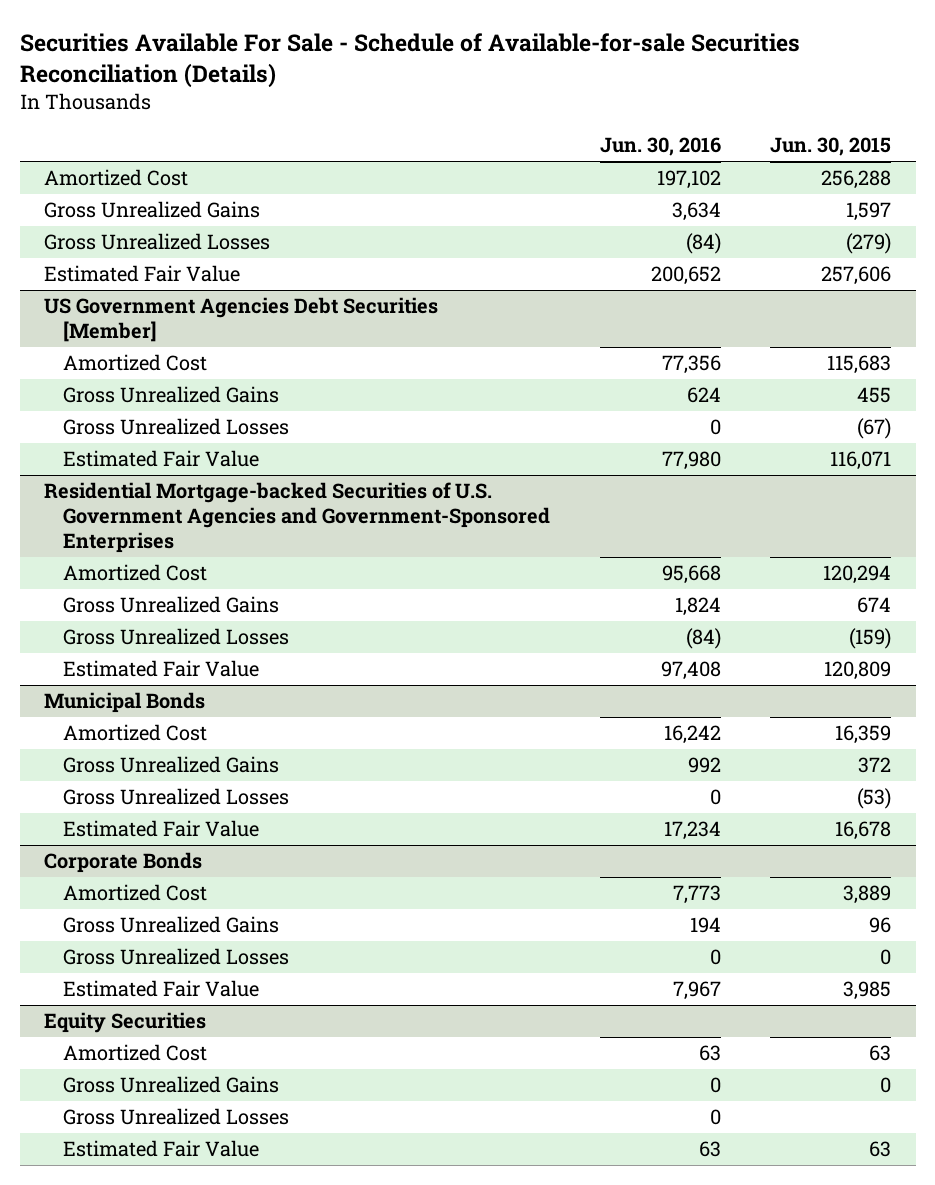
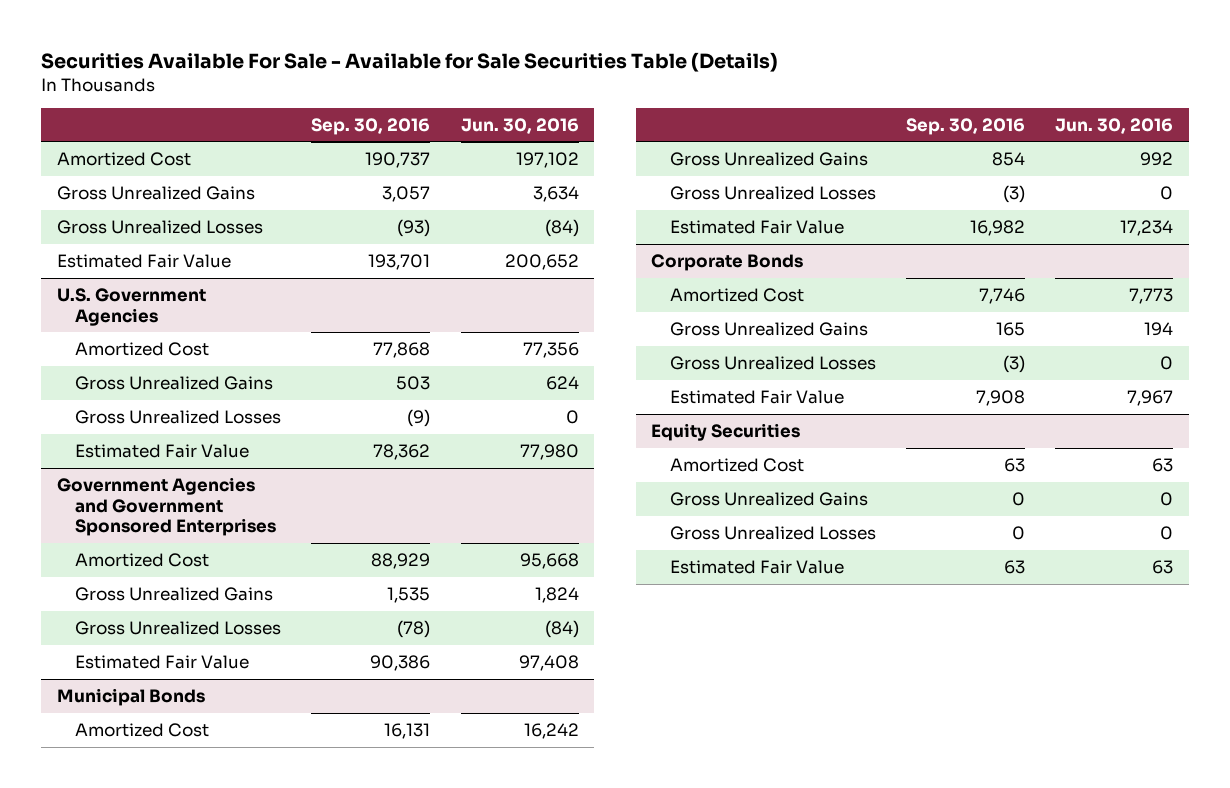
- Securities Available For Sale - Schedule of Available-for-sale Securities Reconciliation (Details)
+ Securities Available For Sale - Available for Sale Securities Table (Details)
- | Jun. 30, 2016 | Jun. 30, 2015
+ | Sep. 30, 2016 | Jun. 30, 2016
- US Government Agencies Debt Securities [Member]
+ U.S. Government Agencies
- Residential Mortgage-backed Securities of U.S. Government Agencies and Government-Sponsored Enterprises
+ Government Agencies and Government Sponsored Enterprises

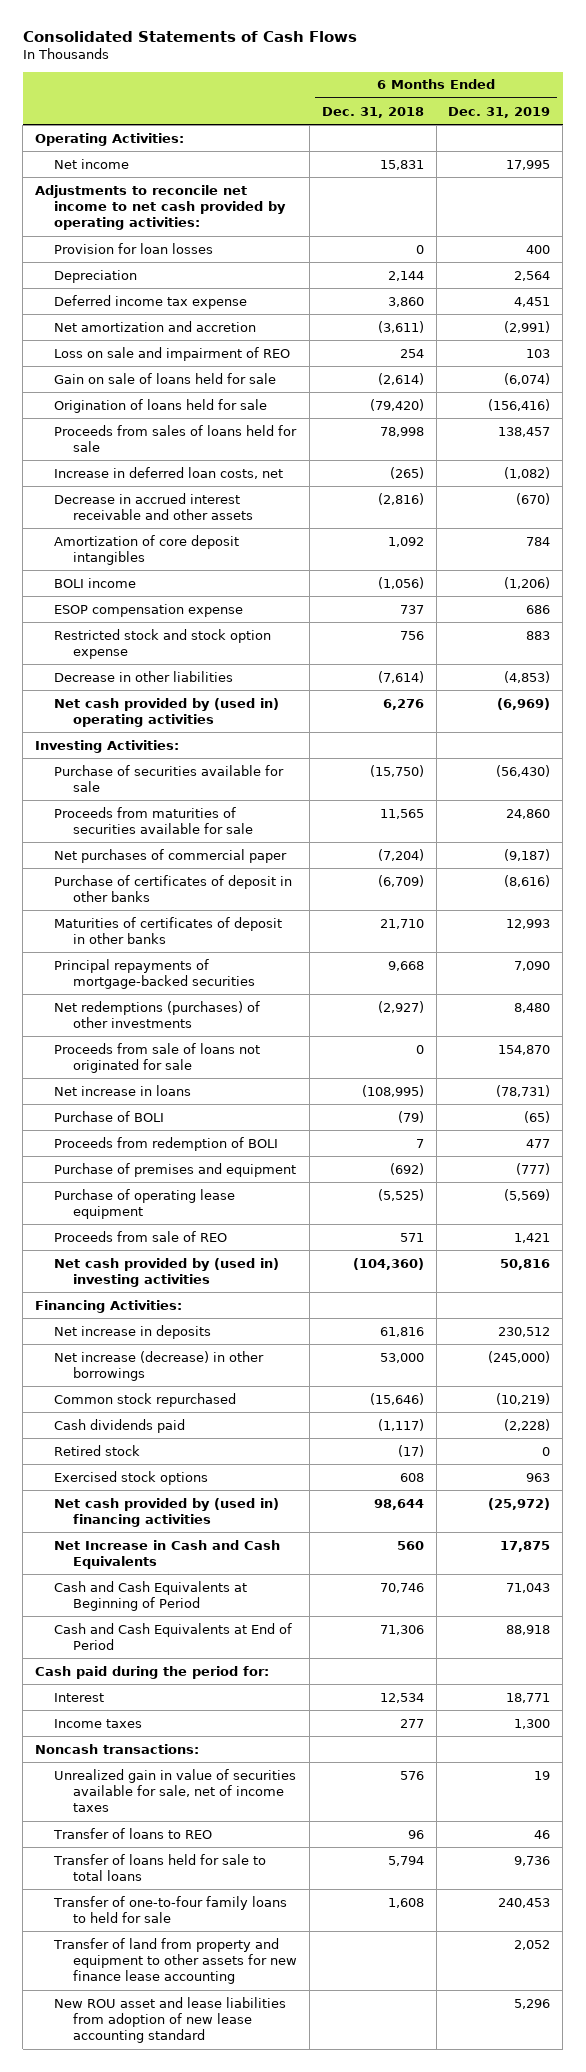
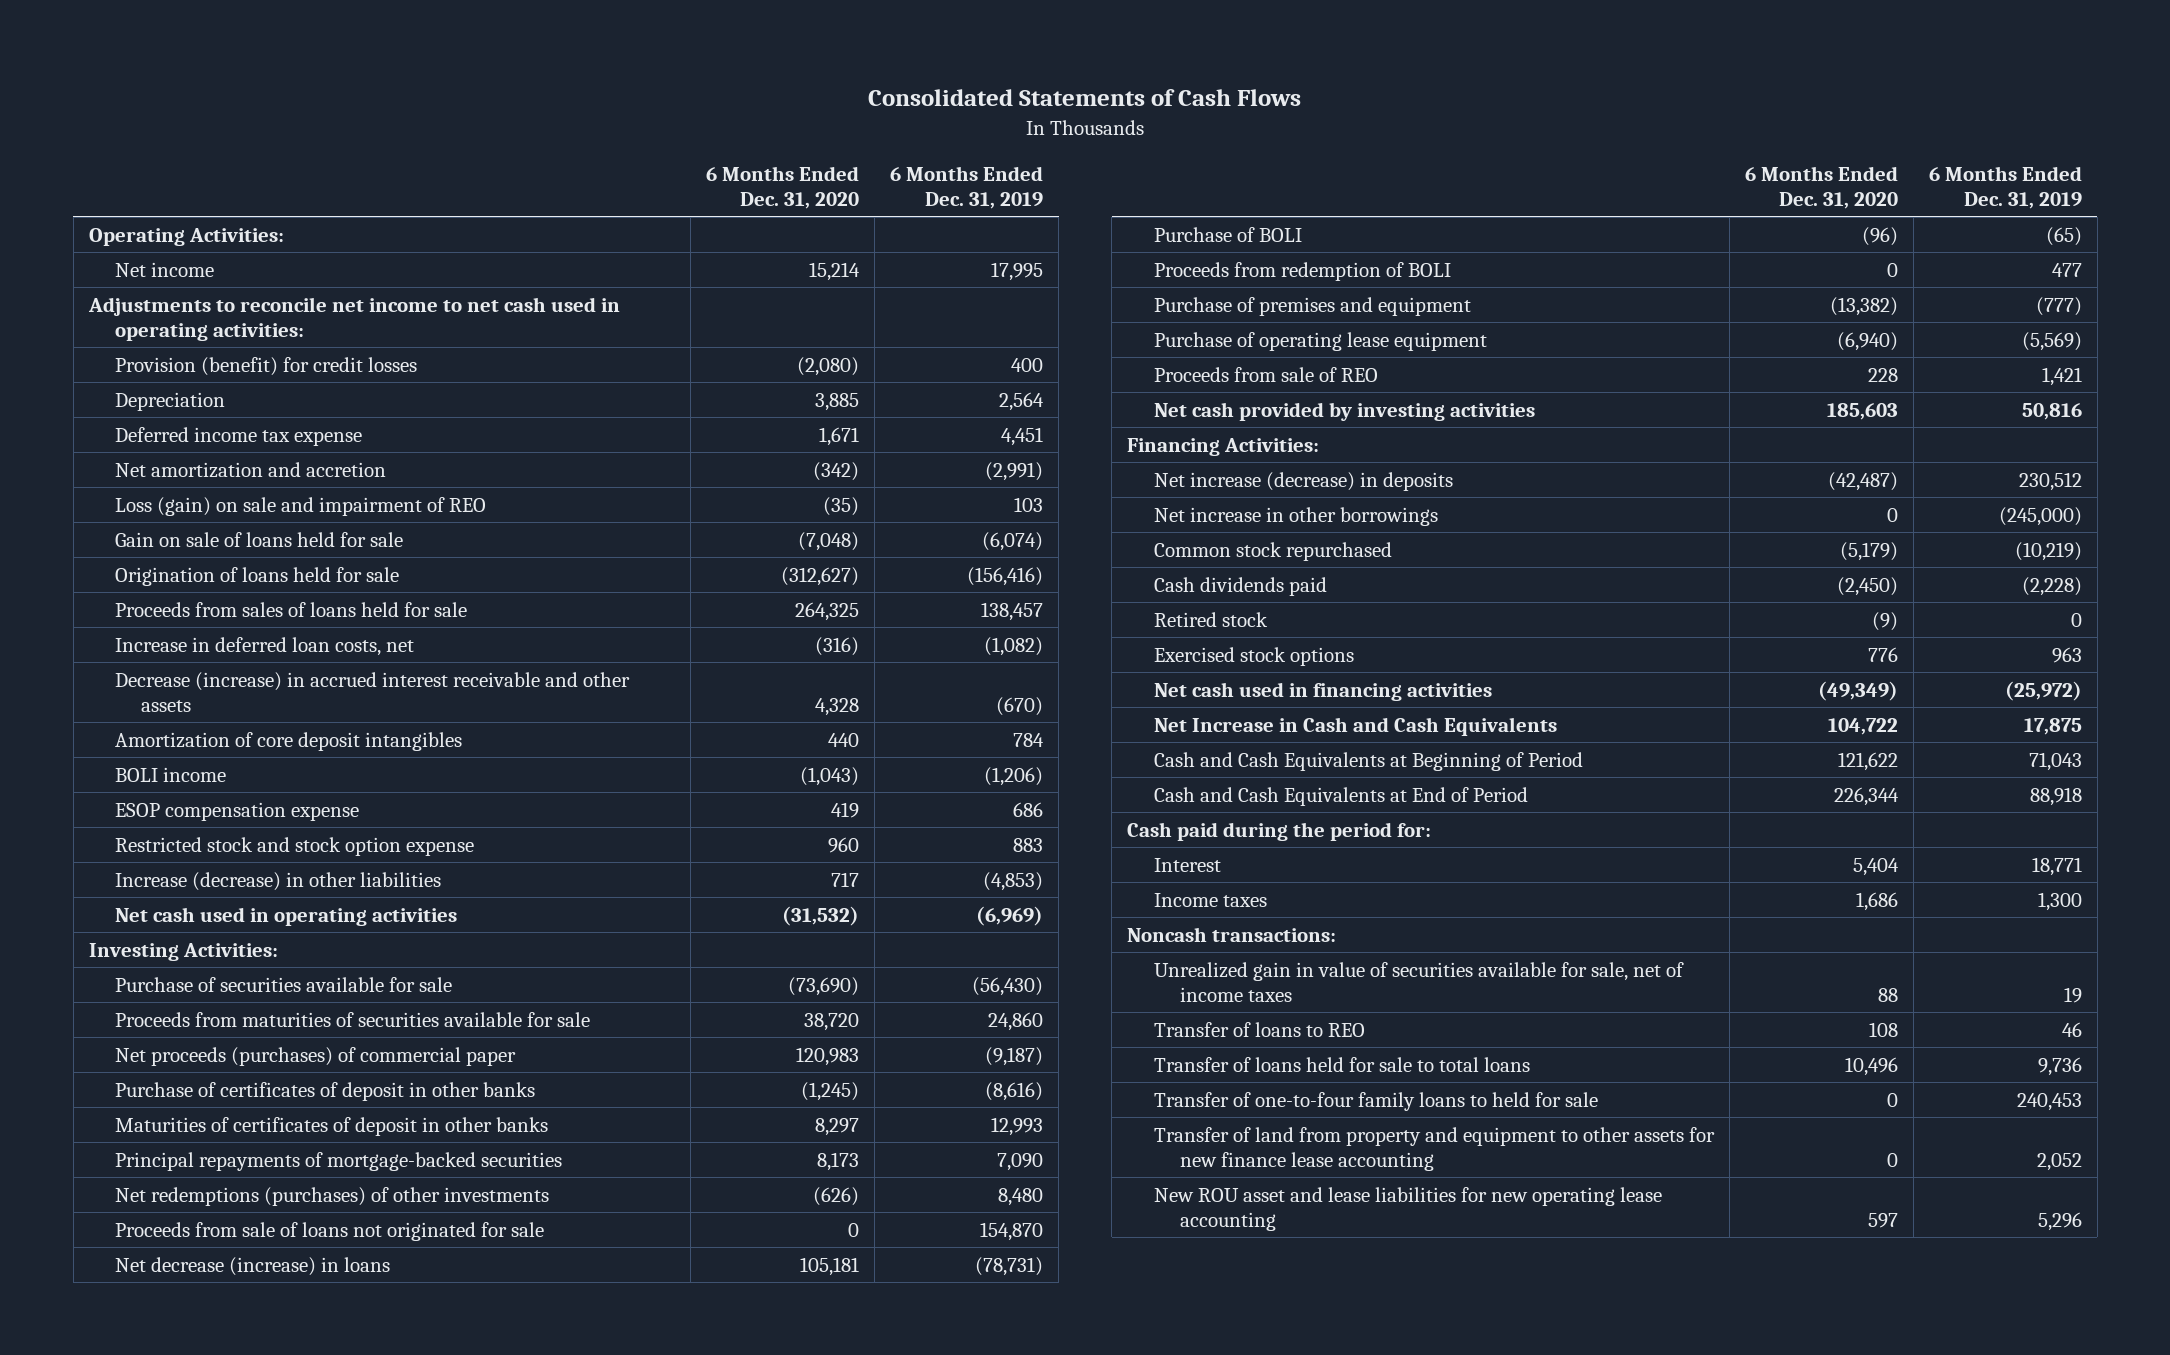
- | 6 Months Ended Dec. 31, 2018 | 6 Months Ended Dec. 31, 2019
+ | 6 Months Ended Dec. 31, 2020 | 6 Months Ended Dec. 31, 2019
- Adjustments to reconcile net income to net cash provided by operating activities:
- Provision for loan losses | 0 | 400
+ Adjustments to reconcile net income to net cash used in operating activities:
+ Provision (benefit) for credit losses | (2,080) | 400
- Loss on sale and impairment of REO | 254 | 103
+ Loss (gain) on sale and impairment of REO | (35) | 103
- Decrease in accrued interest receivable and other assets | (2,816) | (670)
+ Decrease (increase) in accrued interest receivable and other assets | 4,328 | (670)
- Decrease in other liabilities | (7,614) | (4,853)
- Net cash provided by (used in) operating activities | 6,276 | (6,969)
+ Increase (decrease) in other liabilities | 717 | (4,853)
+ Net cash used in operating activities | (31,532) | (6,969)
- Net purchases of commercial paper | (7,204) | (9,187)
+ Net proceeds (purchases) of commercial paper | 120,983 | (9,187)
- Net increase in loans | (108,995) | (78,731)
+ Net decrease (increase) in loans | 105,181 | (78,731)
- Net cash provided by (used in) investing activities | (104,360) | 50,816
+ Net cash provided by investing activities | 185,603 | 50,816
- Net increase in deposits | 61,816 | 230,512
- Net increase (decrease) in other borrowings | 53,000 | (245,000)
+ Net increase (decrease) in deposits | (42,487) | 230,512
+ Net increase in other borrowings | 0 | (245,000)
- Net cash provided by (used in) financing activities | 98,644 | (25,972)
+ Net cash used in financing activities | (49,349) | (25,972)
- New ROU asset and lease liabilities from adoption of new lease accounting standard | | 5,296
+ New ROU asset and lease liabilities for new operating lease accounting | 597 | 5,296

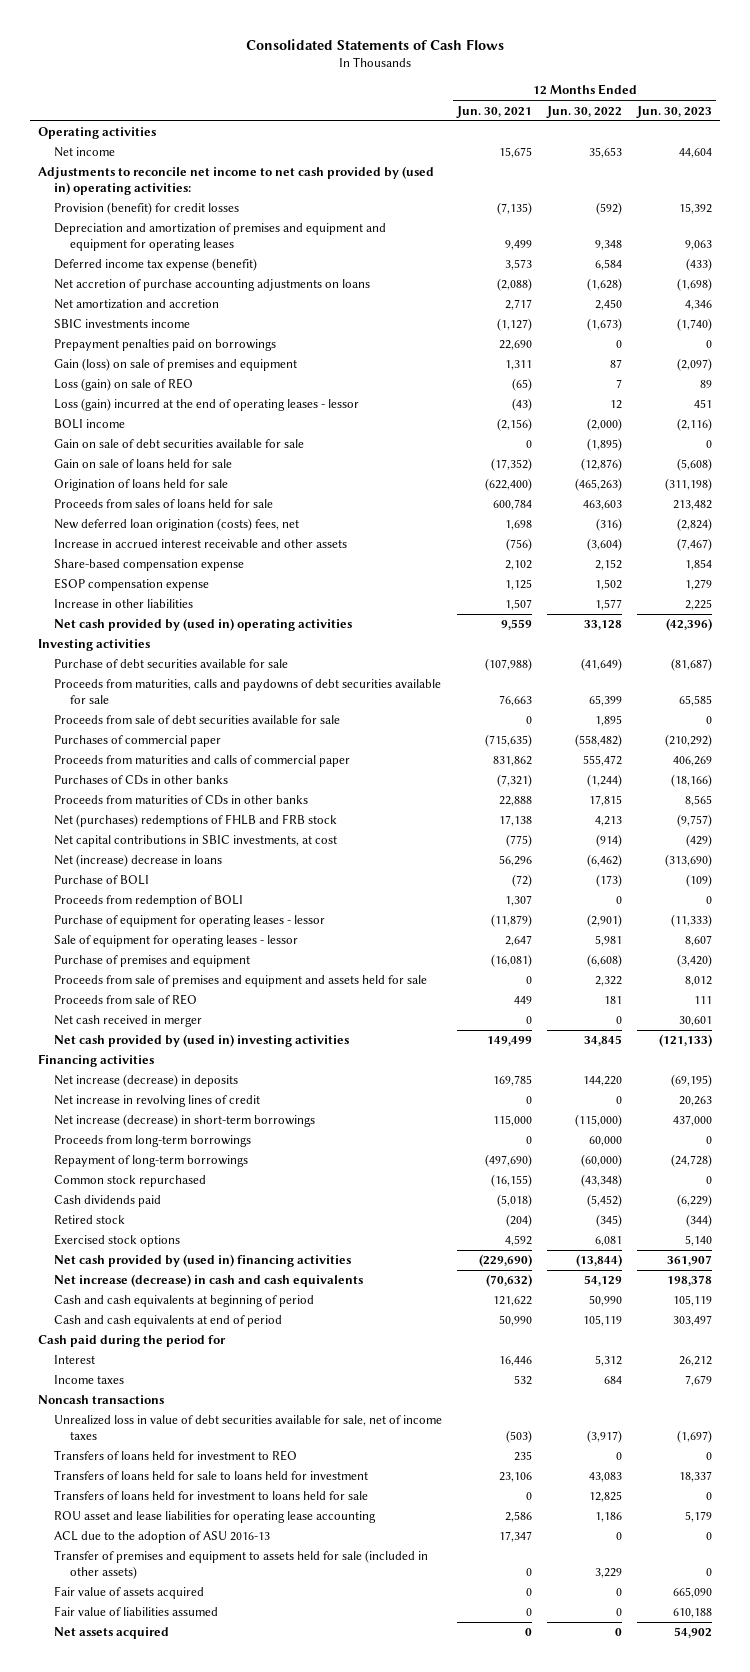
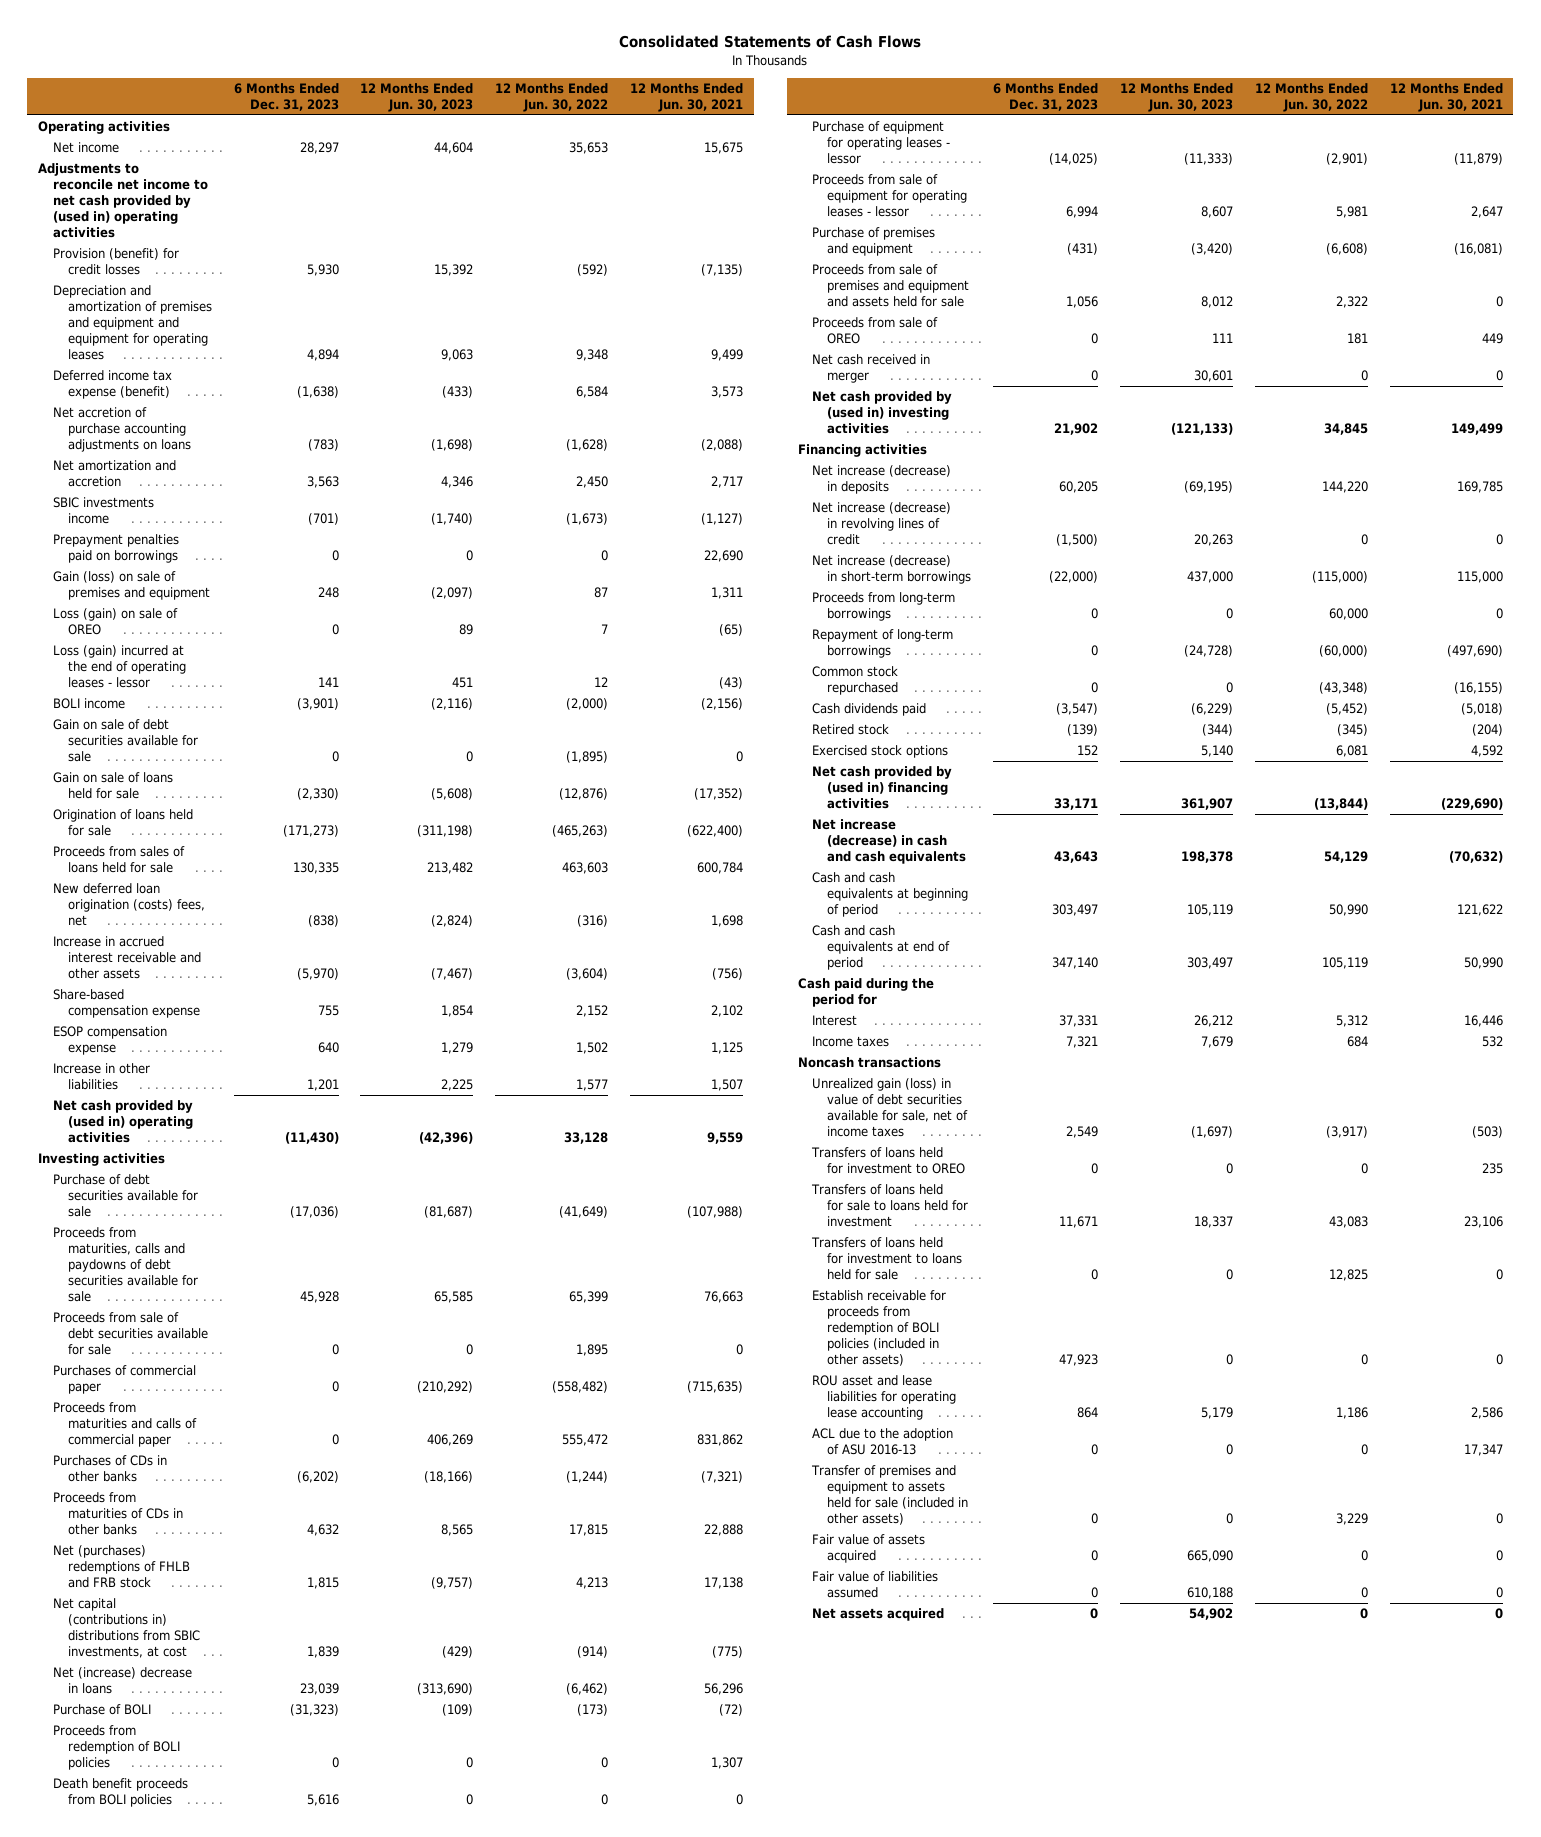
- | 12 Months Ended Jun. 30, 2021 | 12 Months Ended Jun. 30, 2022 | 12 Months Ended Jun. 30, 2023
+ | 6 Months Ended Dec. 31, 2023 | 12 Months Ended Jun. 30, 2023 | 12 Months Ended Jun. 30, 2022 | 12 Months Ended Jun. 30, 2021
- Adjustments to reconcile net income to net cash provided by (used in) operating activities:
+ Adjustments to reconcile net income to net cash provided by (used in) operating activities
- Loss (gain) on sale of REO | (65) | 7 | 89
+ Loss (gain) on sale of OREO | 0 | 89 | 7 | (65)
- Net capital contributions in SBIC investments, at cost | (775) | (914) | (429)
+ Net capital (contributions in) distributions from SBIC investments, at cost | 1,839 | (429) | (914) | (775)
- Proceeds from redemption of BOLI | 1,307 | 0 | 0
+ Proceeds from redemption of BOLI policies | 0 | 0 | 0 | 1,307
+ Death benefit proceeds from BOLI policies | 5,616 | 0 | 0 | 0
- Sale of equipment for operating leases - lessor | 2,647 | 5,981 | 8,607
+ Proceeds from sale of equipment for operating leases - lessor | 6,994 | 8,607 | 5,981 | 2,647
- Proceeds from sale of REO | 449 | 181 | 111
+ Proceeds from sale of OREO | 0 | 111 | 181 | 449
- Net increase in revolving lines of credit | 0 | 0 | 20,263
+ Net increase (decrease) in revolving lines of credit | (1,500) | 20,263 | 0 | 0
- Unrealized loss in value of debt securities available for sale, net of income taxes | (503) | (3,917) | (1,697)
- Transfers of loans held for investment to REO | 235 | 0 | 0
+ Unrealized gain (loss) in value of debt securities available for sale, net of income taxes | 2,549 | (1,697) | (3,917) | (503)
+ Transfers of loans held for investment to OREO | 0 | 0 | 0 | 235
+ Establish receivable for proceeds from redemption of BOLI policies (included in other assets) | 47,923 | 0 | 0 | 0

